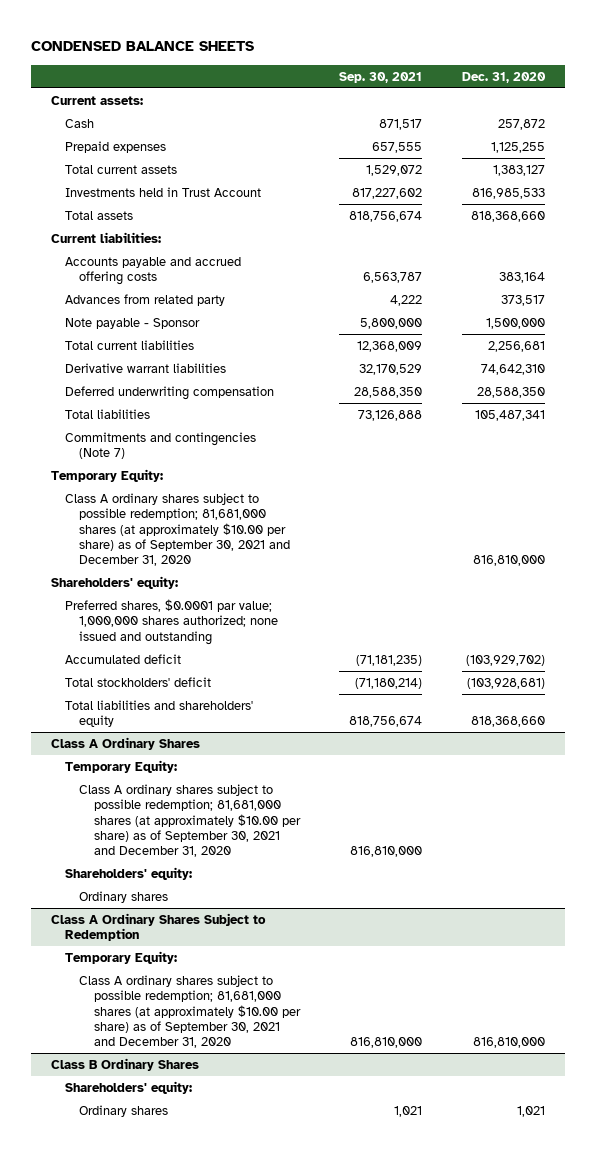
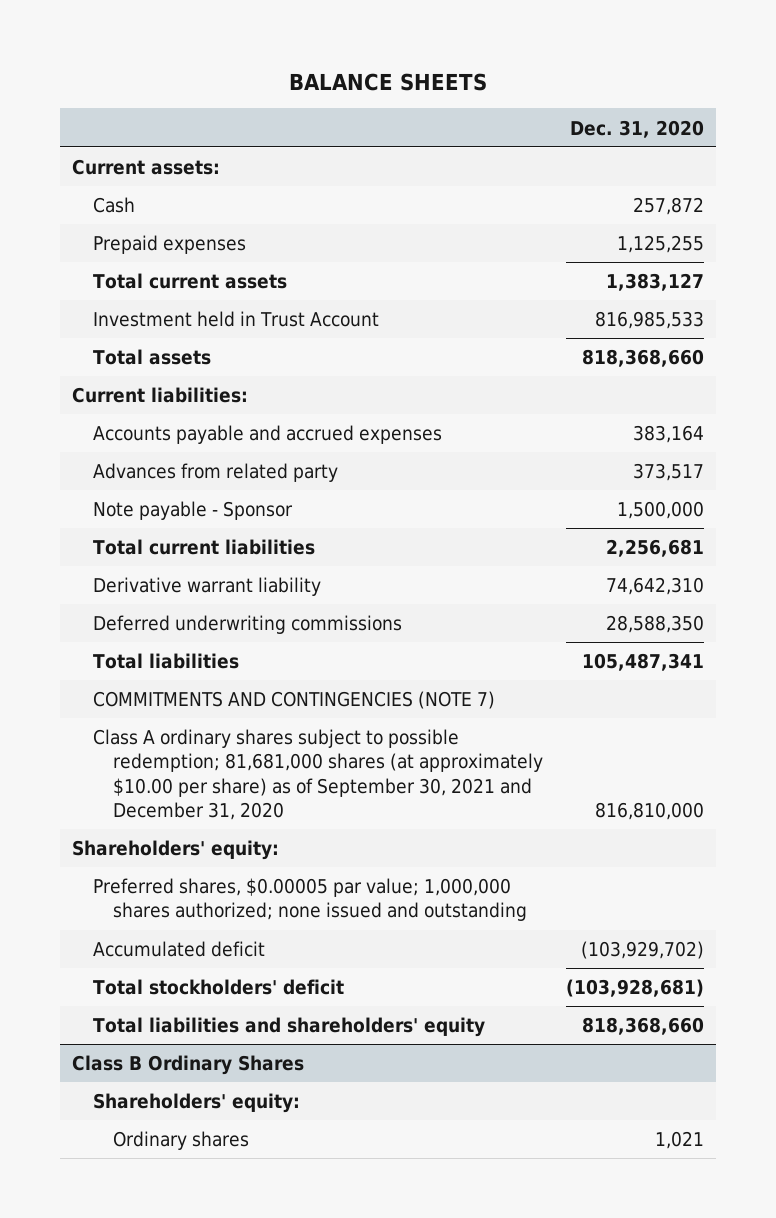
- CONDENSED BALANCE SHEETS
+ BALANCE SHEETS
- | Sep. 30, 2021 | Dec. 31, 2020
+ | Dec. 31, 2020
- Investments held in Trust Account | 817,227,602 | 816,985,533
+ Investment held in Trust Account | 816,985,533
- Accounts payable and accrued offering costs | 6,563,787 | 383,164
+ Accounts payable and accrued expenses | 383,164
- Derivative warrant liabilities | 32,170,529 | 74,642,310
- Deferred underwriting compensation | 28,588,350 | 28,588,350
+ Derivative warrant liability | 74,642,310
+ Deferred underwriting commissions | 28,588,350
- Commitments and contingencies (Note 7)
- Temporary Equity:
+ COMMITMENTS AND CONTINGENCIES (NOTE 7)
- Preferred shares, $0.0001 par value; 1,000,000 shares authorized; none issued and outstanding
+ Preferred shares, $0.00005 par value; 1,000,000 shares authorized; none issued and outstanding
- Class A Ordinary Shares
- Temporary Equity:
- Class A ordinary shares subject to possible redemption; 81,681,000 shares (at approximately $10.00 per share) as of September 30, 2021 and December 31, 2020 | 816,810,000 |
- Shareholders' equity:
- Ordinary shares
- Class A Ordinary Shares Subject to Redemption
- Temporary Equity:
- Class A ordinary shares subject to possible redemption; 81,681,000 shares (at approximately $10.00 per share) as of September 30, 2021 and December 31, 2020 | 816,810,000 | 816,810,000

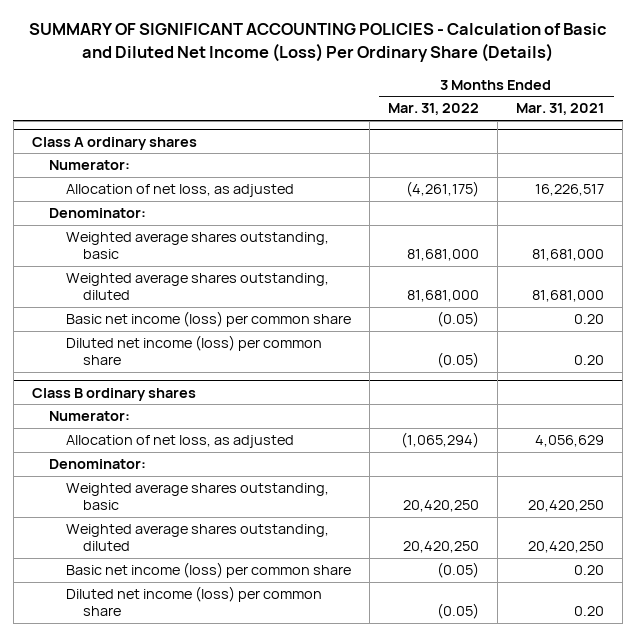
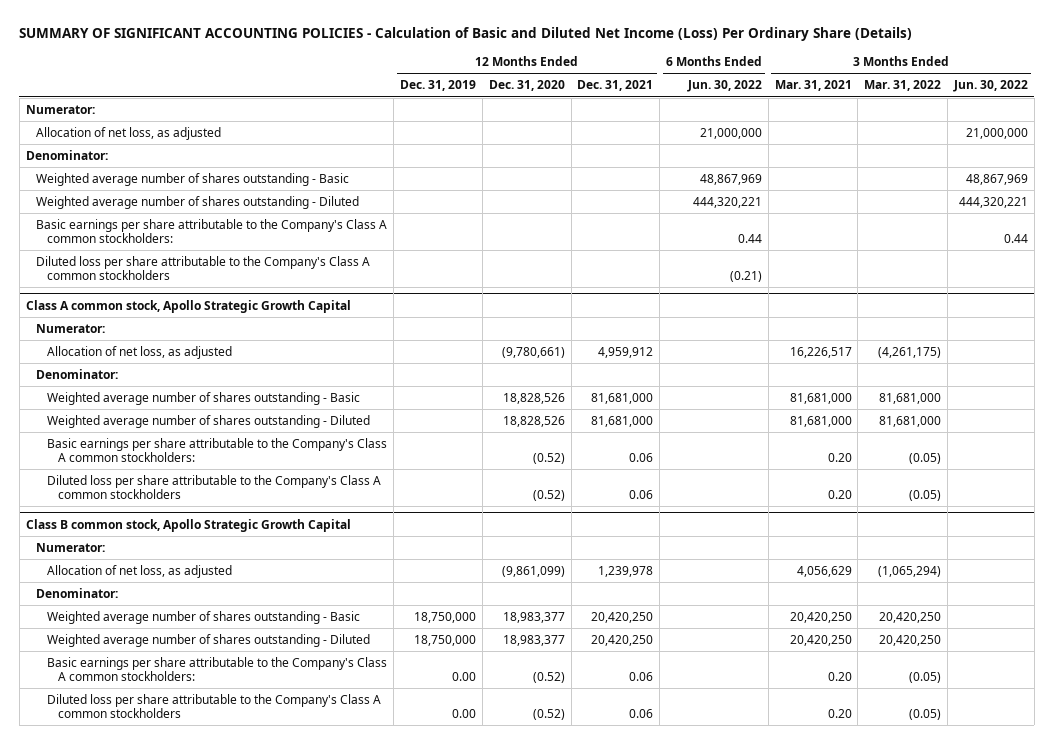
- | 3 Months Ended Mar. 31, 2022 | 3 Months Ended Mar. 31, 2021
+ | 12 Months Ended Dec. 31, 2019 | 12 Months Ended Dec. 31, 2020 | 12 Months Ended Dec. 31, 2021 | 6 Months Ended Jun. 30, 2022 | 3 Months Ended Mar. 31, 2021 | 3 Months Ended Mar. 31, 2022 | 3 Months Ended Jun. 30, 2022
- Class A ordinary shares
+ Allocation of net loss, as adjusted | | | | 21,000,000 | | | 21,000,000
+ Denominator:
+ Weighted average number of shares outstanding - Basic | | | | 48,867,969 | | | 48,867,969
+ Weighted average number of shares outstanding - Diluted | | | | 444,320,221 | | | 444,320,221
+ Basic earnings per share attributable to the Company's Class A common stockholders: | | | | 0.44 | | | 0.44
+ Diluted loss per share attributable to the Company's Class A common stockholders | | | | (0.21) | | |
+ Class A common stock, Apollo Strategic Growth Capital
+ Numerator:
- Weighted average shares outstanding, basic | 81,681,000 | 81,681,000
- Weighted average shares outstanding, diluted | 81,681,000 | 81,681,000
- Basic net income (loss) per common share | (0.05) | 0.20
- Diluted net income (loss) per common share | (0.05) | 0.20
- Class B ordinary shares
+ Weighted average number of shares outstanding - Basic | | 18,828,526 | 81,681,000 | | 81,681,000 | 81,681,000 |
+ Weighted average number of shares outstanding - Diluted | | 18,828,526 | 81,681,000 | | 81,681,000 | 81,681,000 |
+ Basic earnings per share attributable to the Company's Class A common stockholders: | | (0.52) | 0.06 | | 0.20 | (0.05) |
+ Diluted loss per share attributable to the Company's Class A common stockholders | | (0.52) | 0.06 | | 0.20 | (0.05) |
+ Class B common stock, Apollo Strategic Growth Capital
- Weighted average shares outstanding, basic | 20,420,250 | 20,420,250
- Weighted average shares outstanding, diluted | 20,420,250 | 20,420,250
- Basic net income (loss) per common share | (0.05) | 0.20
- Diluted net income (loss) per common share | (0.05) | 0.20
+ Weighted average number of shares outstanding - Basic | 18,750,000 | 18,983,377 | 20,420,250 | | 20,420,250 | 20,420,250 |
+ Weighted average number of shares outstanding - Diluted | 18,750,000 | 18,983,377 | 20,420,250 | | 20,420,250 | 20,420,250 |
+ Basic earnings per share attributable to the Company's Class A common stockholders: | 0.00 | (0.52) | 0.06 | | 0.20 | (0.05) |
+ Diluted loss per share attributable to the Company's Class A common stockholders | 0.00 | (0.52) | 0.06 | | 0.20 | (0.05) |

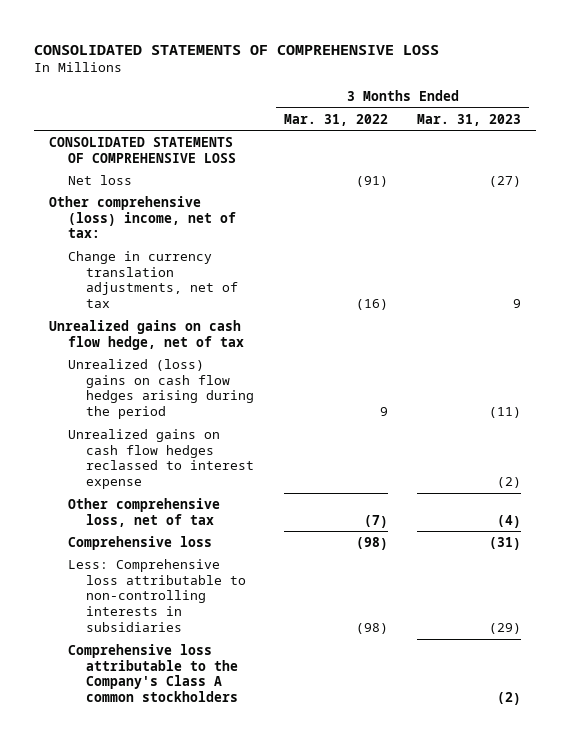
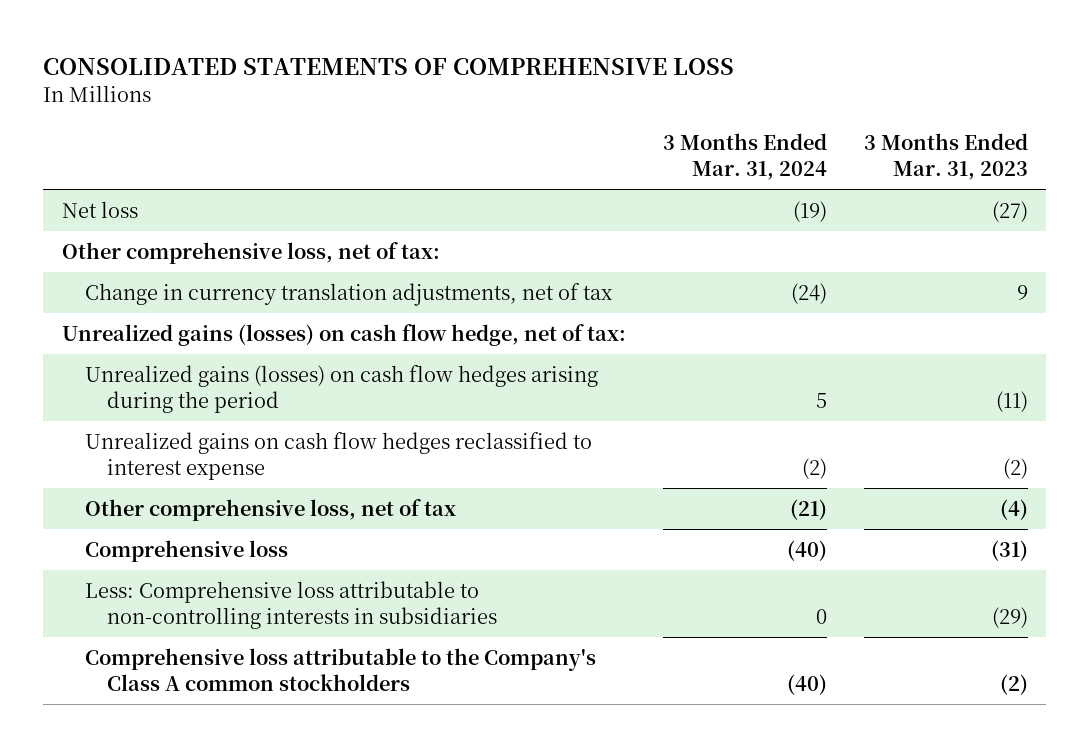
- | 3 Months Ended Mar. 31, 2022 | 3 Months Ended Mar. 31, 2023
+ | 3 Months Ended Mar. 31, 2024 | 3 Months Ended Mar. 31, 2023
- CONSOLIDATED STATEMENTS OF COMPREHENSIVE LOSS
- Other comprehensive (loss) income, net of tax:
+ Other comprehensive loss, net of tax:
- Unrealized gains on cash flow hedge, net of tax
- Unrealized (loss) gains on cash flow hedges arising during the period | 9 | (11)
- Unrealized gains on cash flow hedges reclassed to interest expense | | (2)
+ Unrealized gains (losses) on cash flow hedge, net of tax:
+ Unrealized gains (losses) on cash flow hedges arising during the period | 5 | (11)
+ Unrealized gains on cash flow hedges reclassified to interest expense | (2) | (2)

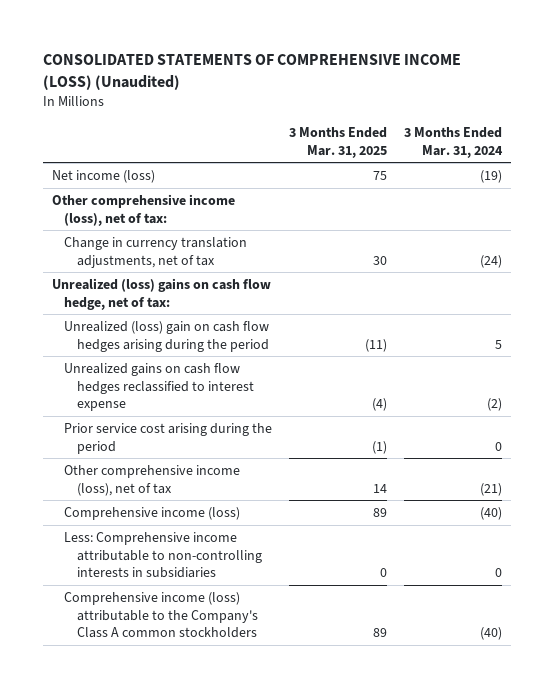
- CONSOLIDATED STATEMENTS OF COMPREHENSIVE LOSS
+ CONSOLIDATED STATEMENTS OF COMPREHENSIVE INCOME (LOSS) (Unaudited)
- | 3 Months Ended Mar. 31, 2024 | 3 Months Ended Mar. 31, 2023
+ | 3 Months Ended Mar. 31, 2025 | 3 Months Ended Mar. 31, 2024
- Net loss | (19) | (27)
- Other comprehensive loss, net of tax:
+ Net income (loss) | 75 | (19)
+ Other comprehensive income (loss), net of tax:
- Unrealized gains (losses) on cash flow hedge, net of tax:
- Unrealized gains (losses) on cash flow hedges arising during the period | 5 | (11)
+ Unrealized (loss) gains on cash flow hedge, net of tax:
+ Unrealized (loss) gain on cash flow hedges arising during the period | (11) | 5
- Other comprehensive loss, net of tax | (21) | (4)
- Comprehensive loss | (40) | (31)
- Less: Comprehensive loss attributable to non-controlling interests in subsidiaries | 0 | (29)
- Comprehensive loss attributable to the Company's Class A common stockholders | (40) | (2)
+ Prior service cost arising during the period | (1) | 0
+ Other comprehensive income (loss), net of tax | 14 | (21)
+ Comprehensive income (loss) | 89 | (40)
+ Less: Comprehensive income attributable to non-controlling interests in subsidiaries | 0 | 0
+ Comprehensive income (loss) attributable to the Company's Class A common stockholders | 89 | (40)

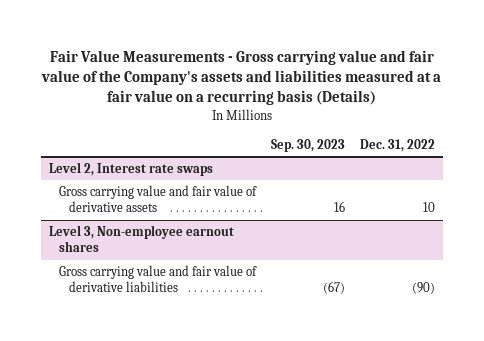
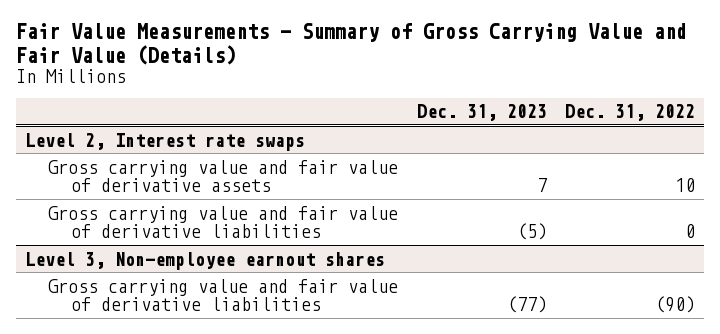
- Fair Value Measurements - Gross carrying value and fair value of the Company's assets and liabilities measured at a fair value on a recurring basis (Details)
+ Fair Value Measurements - Summary of Gross Carrying Value and Fair Value (Details)
- | Sep. 30, 2023 | Dec. 31, 2022
+ | Dec. 31, 2023 | Dec. 31, 2022
@ Level 2, Interest rate swaps
+ Gross carrying value and fair value of derivative liabilities | (5) | 0

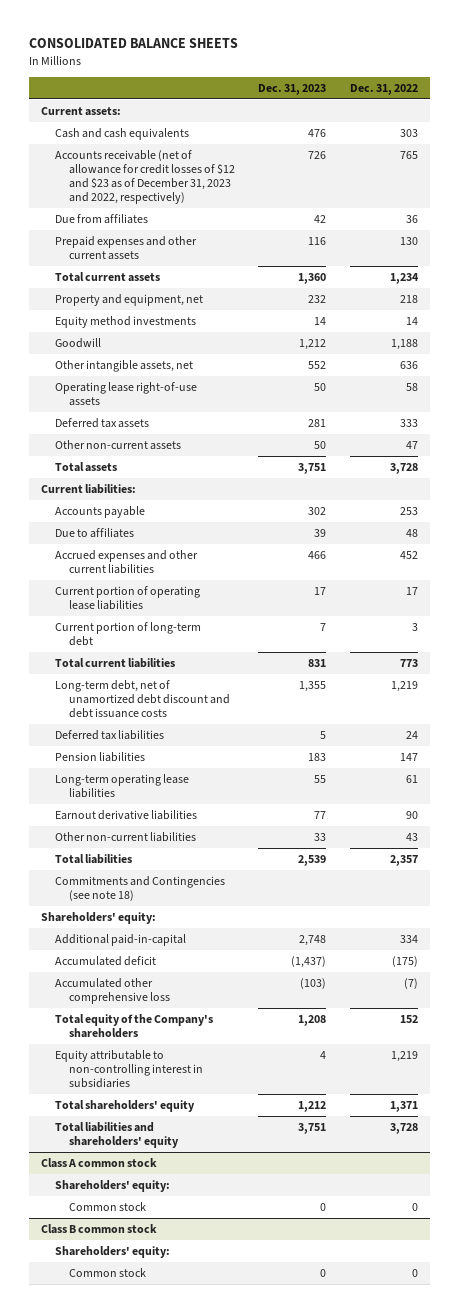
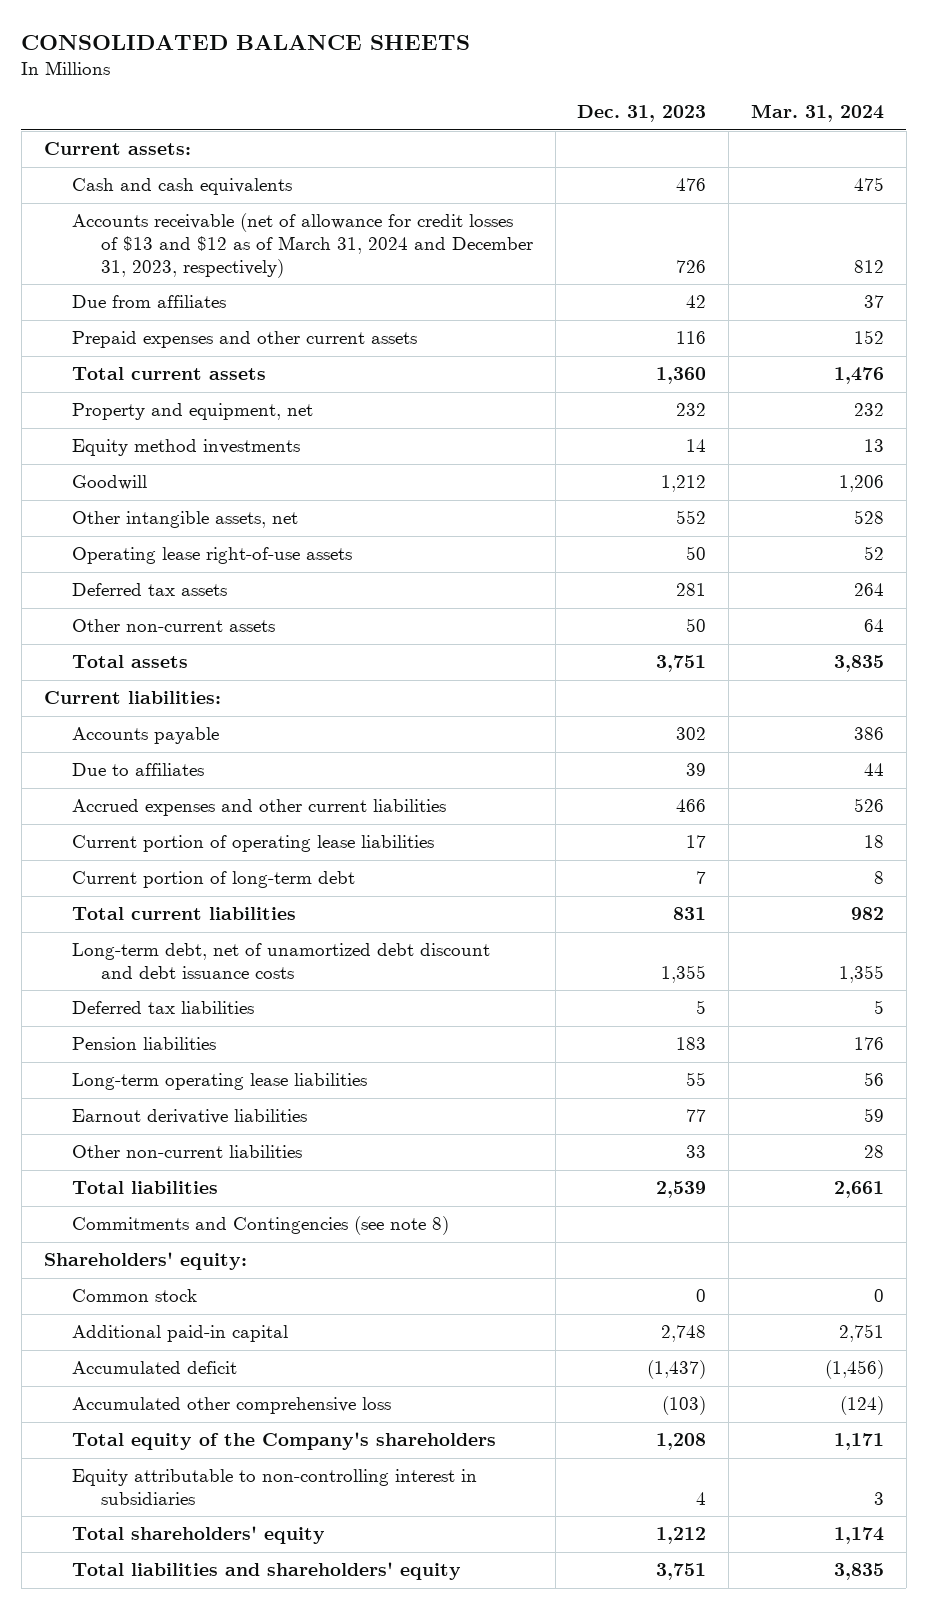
- | Dec. 31, 2023 | Dec. 31, 2022
+ | Dec. 31, 2023 | Mar. 31, 2024
- Accounts receivable (net of allowance for credit losses of $12 and $23 as of December 31, 2023 and 2022, respectively) | 726 | 765
+ Accounts receivable (net of allowance for credit losses of $13 and $12 as of March 31, 2024 and December 31, 2023, respectively) | 726 | 812
- Commitments and Contingencies (see note 18)
+ Commitments and Contingencies (see note 8)
- Additional paid-in-capital | 2,748 | 334
+ Common stock | 0 | 0
+ Additional paid-in capital | 2,748 | 2,751
- Class A common stock
- Shareholders' equity:
- Common stock | 0 | 0
- Class B common stock
- Shareholders' equity:
- Common stock | 0 | 0

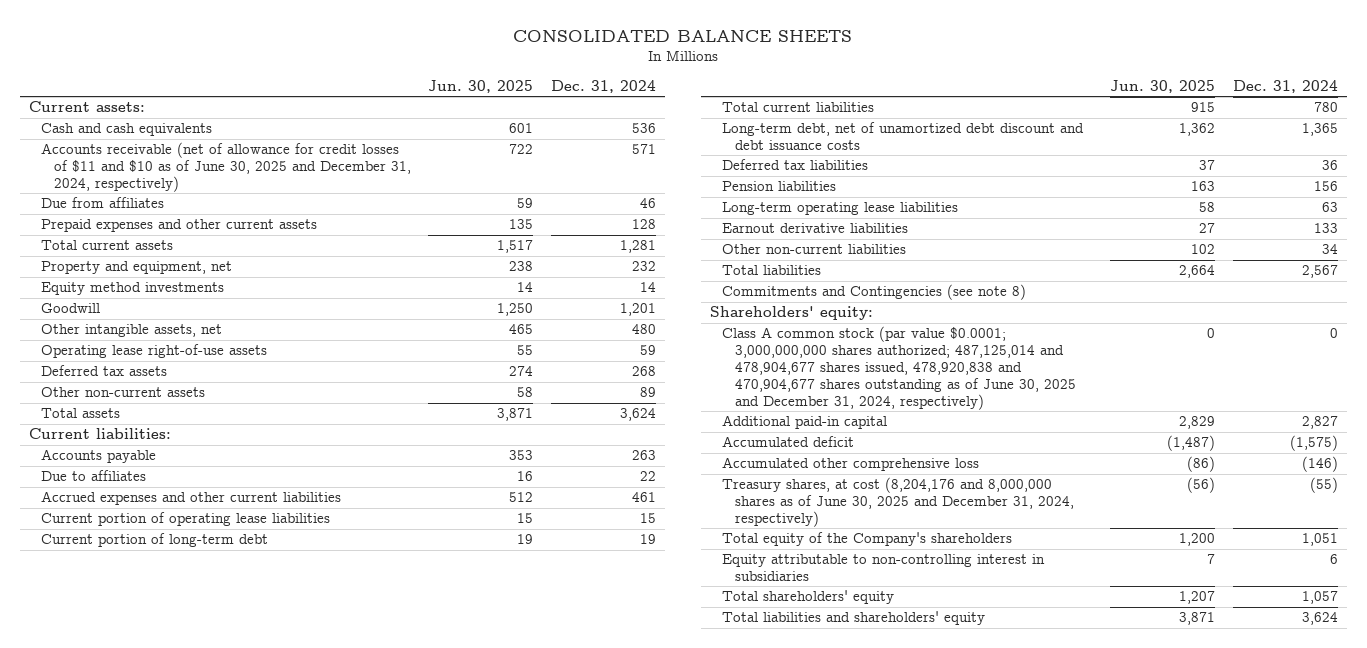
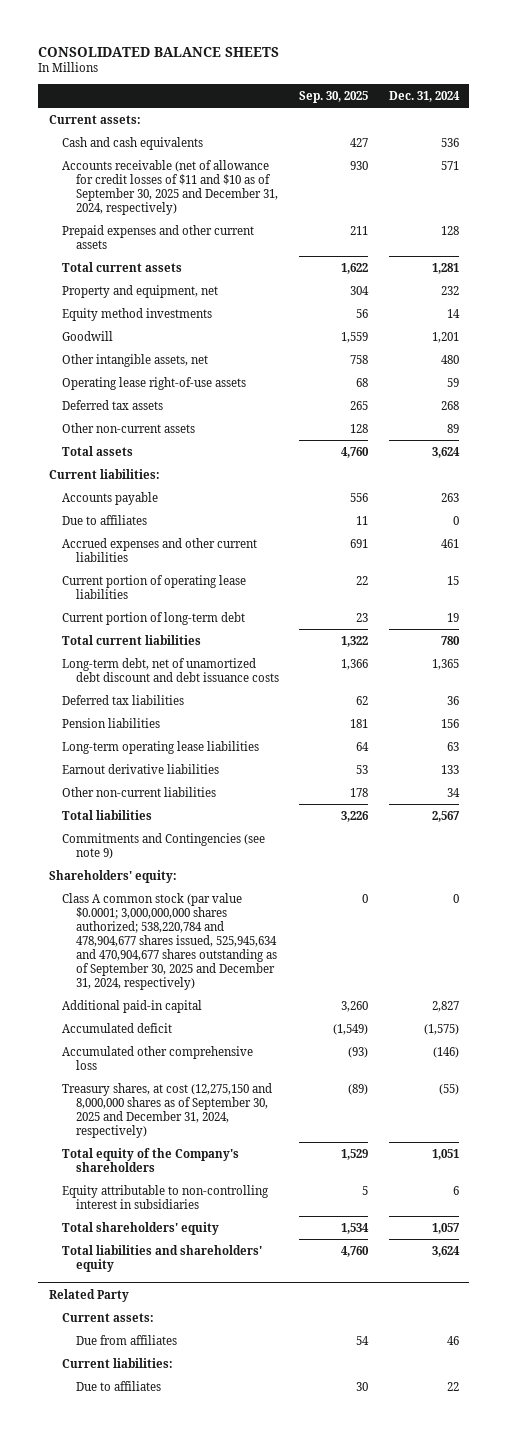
- | Jun. 30, 2025 | Dec. 31, 2024
+ | Sep. 30, 2025 | Dec. 31, 2024
- Accounts receivable (net of allowance for credit losses of $11 and $10 as of June 30, 2025 and December 31, 2024, respectively) | 722 | 571
- Due from affiliates | 59 | 46
+ Accounts receivable (net of allowance for credit losses of $11 and $10 as of September 30, 2025 and December 31, 2024, respectively) | 930 | 571
- Due to affiliates | 16 | 22
+ Due to affiliates | 11 | 0
- Commitments and Contingencies (see note 8)
+ Commitments and Contingencies (see note 9)
- Class A common stock (par value $0.0001; 3,000,000,000 shares authorized; 487,125,014 and 478,904,677 shares issued, 478,920,838 and 470,904,677 shares outstanding as of June 30, 2025 and December 31, 2024, respectively) | 0 | 0
+ Class A common stock (par value $0.0001; 3,000,000,000 shares authorized; 538,220,784 and 478,904,677 shares issued, 525,945,634 and 470,904,677 shares outstanding as of September 30, 2025 and December 31, 2024, respectively) | 0 | 0
- Treasury shares, at cost (8,204,176 and 8,000,000 shares as of June 30, 2025 and December 31, 2024, respectively) | (56) | (55)
+ Treasury shares, at cost (12,275,150 and 8,000,000 shares as of September 30, 2025 and December 31, 2024, respectively) | (89) | (55)
+ Related Party
+ Current assets:
+ Due from affiliates | 54 | 46
+ Current liabilities:
+ Due to affiliates | 30 | 22

